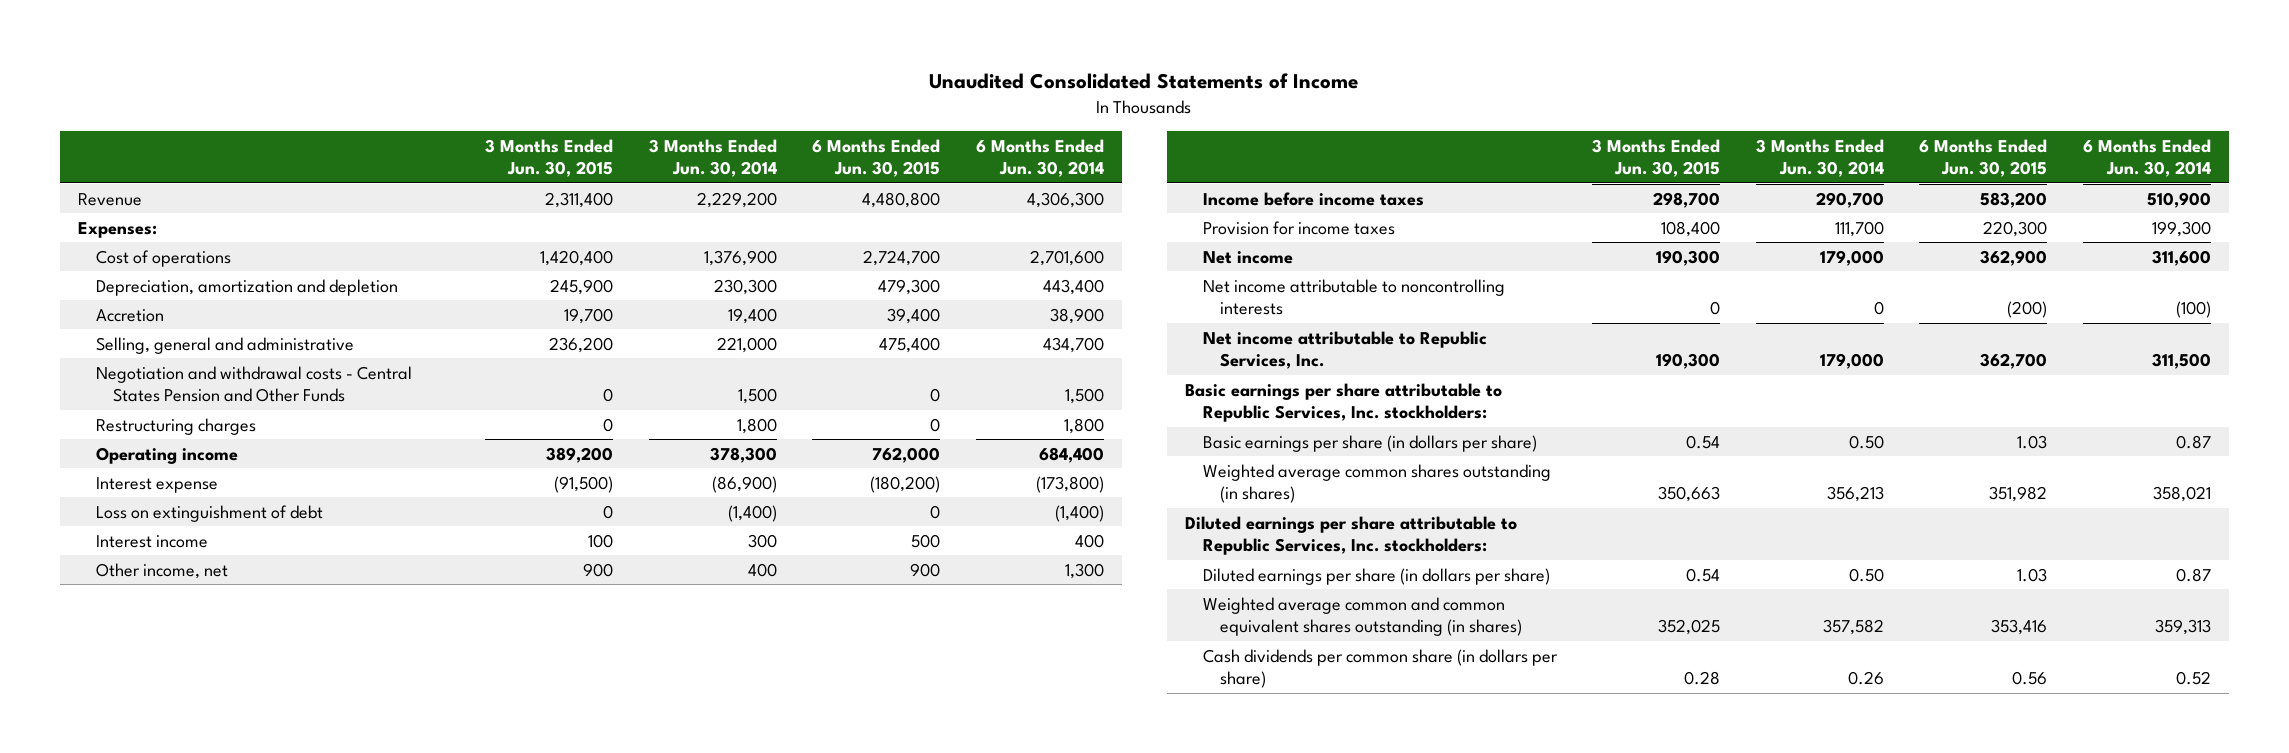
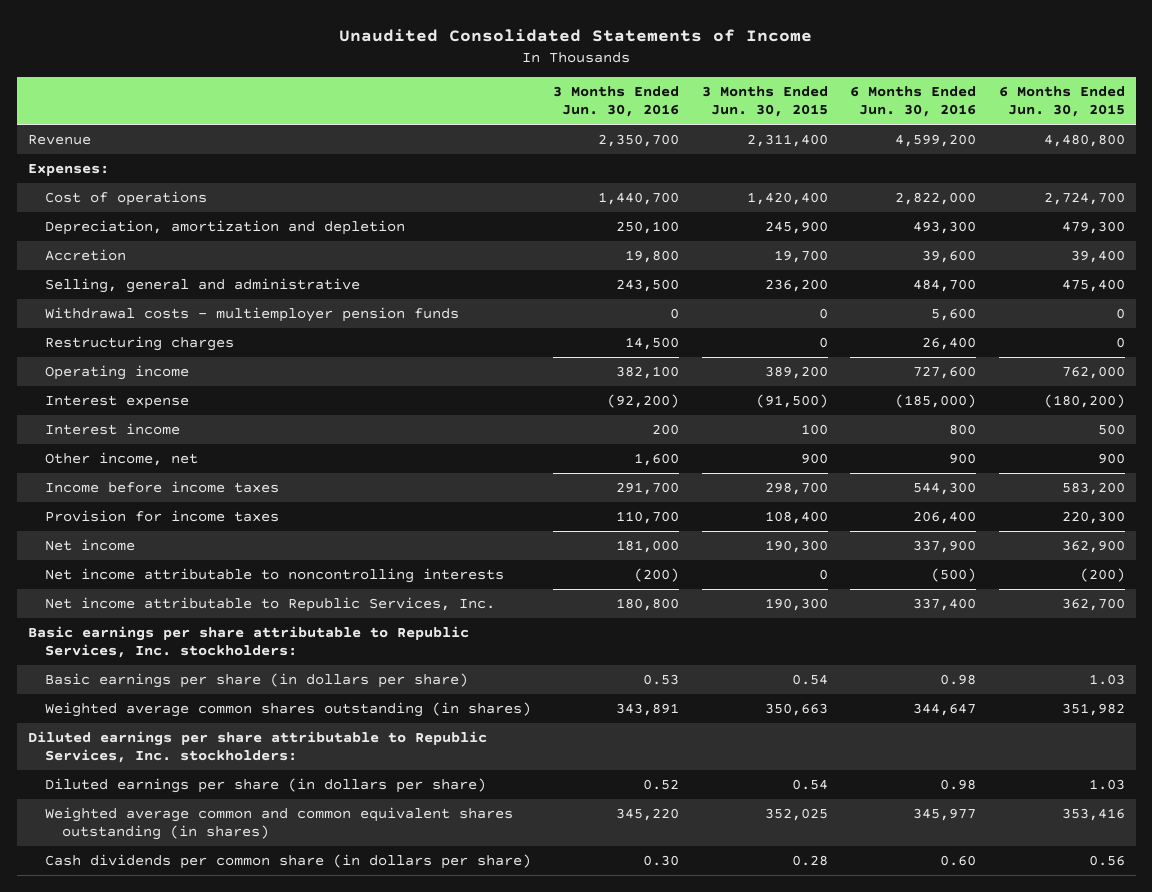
- | 3 Months Ended Jun. 30, 2015 | 3 Months Ended Jun. 30, 2014 | 6 Months Ended Jun. 30, 2015 | 6 Months Ended Jun. 30, 2014
+ | 3 Months Ended Jun. 30, 2016 | 3 Months Ended Jun. 30, 2015 | 6 Months Ended Jun. 30, 2016 | 6 Months Ended Jun. 30, 2015
- Negotiation and withdrawal costs - Central States Pension and Other Funds | 0 | 1,500 | 0 | 1,500
+ Withdrawal costs - multiemployer pension funds | 0 | 0 | 5,600 | 0
- Loss on extinguishment of debt | 0 | (1,400) | 0 | (1,400)

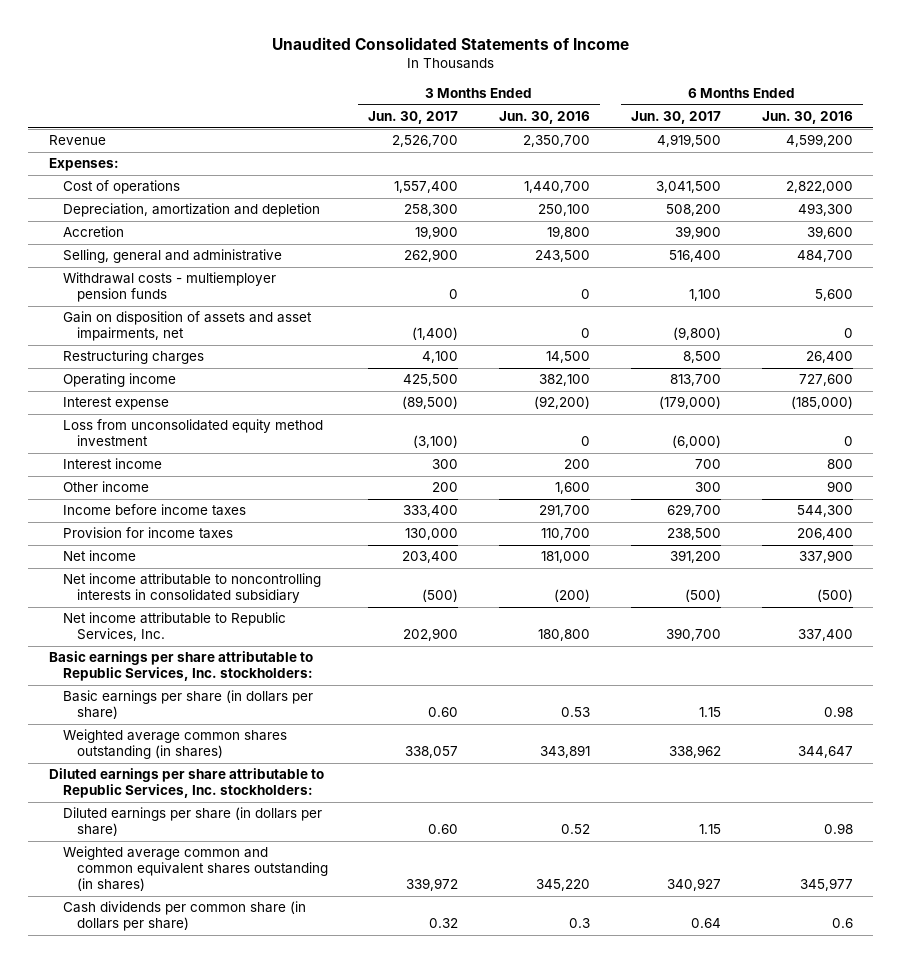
- | 3 Months Ended Jun. 30, 2016 | 3 Months Ended Jun. 30, 2015 | 6 Months Ended Jun. 30, 2016 | 6 Months Ended Jun. 30, 2015
+ | 3 Months Ended Jun. 30, 2017 | 3 Months Ended Jun. 30, 2016 | 6 Months Ended Jun. 30, 2017 | 6 Months Ended Jun. 30, 2016
+ Gain on disposition of assets and asset impairments, net | (1,400) | 0 | (9,800) | 0
+ Loss from unconsolidated equity method investment | (3,100) | 0 | (6,000) | 0
- Other income, net | 1,600 | 900 | 900 | 900
+ Other income | 200 | 1,600 | 300 | 900
- Net income attributable to noncontrolling interests | (200) | 0 | (500) | (200)
+ Net income attributable to noncontrolling interests in consolidated subsidiary | (500) | (200) | (500) | (500)
- Cash dividends per common share (in dollars per share) | 0.30 | 0.28 | 0.60 | 0.56
+ Cash dividends per common share (in dollars per share) | 0.32 | 0.3 | 0.64 | 0.6

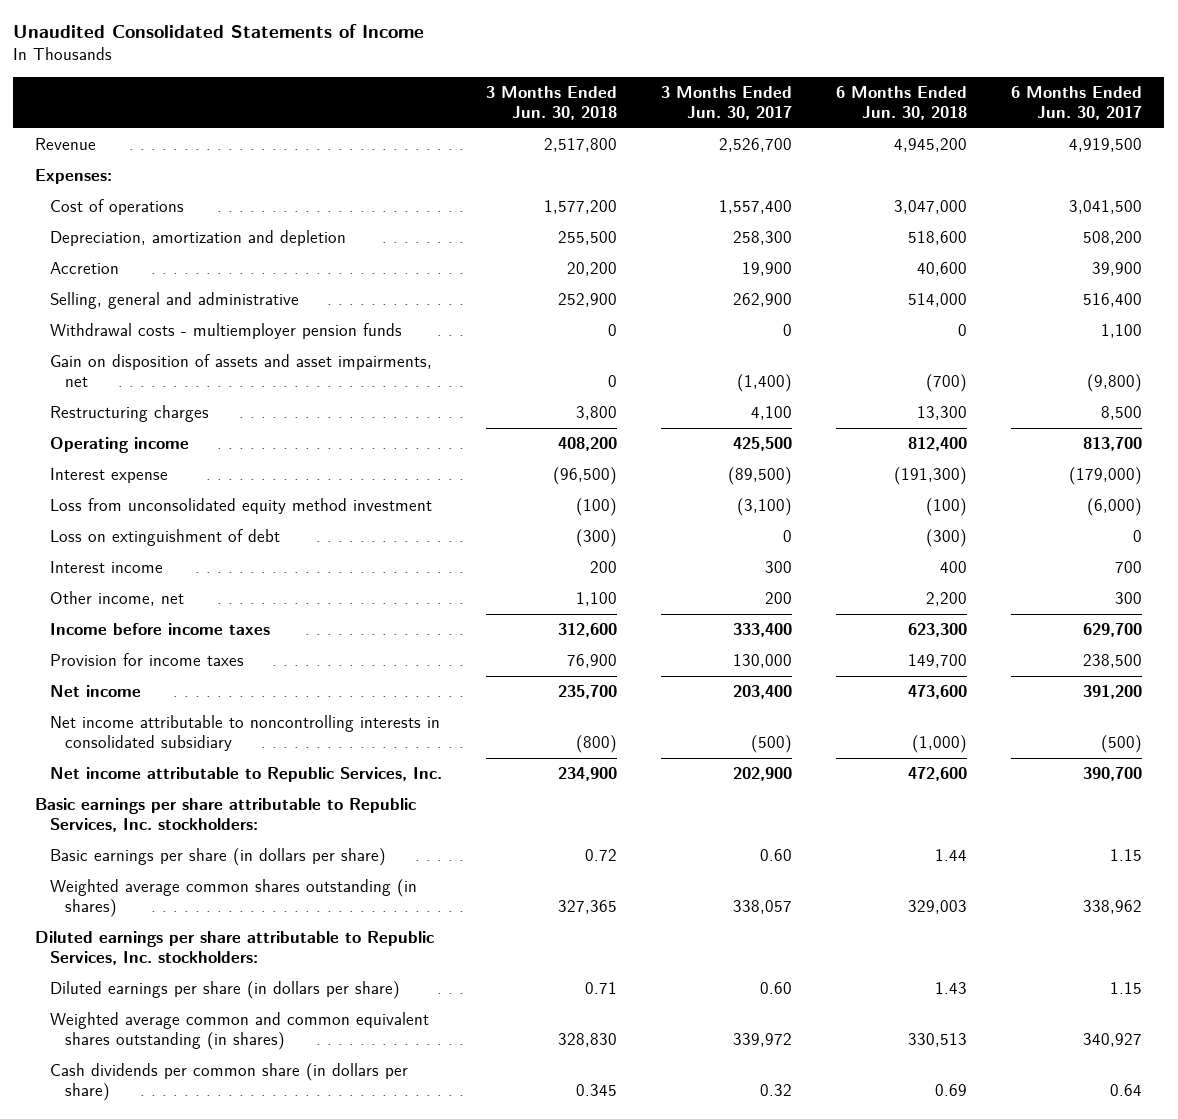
- | 3 Months Ended Jun. 30, 2017 | 3 Months Ended Jun. 30, 2016 | 6 Months Ended Jun. 30, 2017 | 6 Months Ended Jun. 30, 2016
+ | 3 Months Ended Jun. 30, 2018 | 3 Months Ended Jun. 30, 2017 | 6 Months Ended Jun. 30, 2018 | 6 Months Ended Jun. 30, 2017
+ Loss on extinguishment of debt | (300) | 0 | (300) | 0
- Other income | 200 | 1,600 | 300 | 900
+ Other income, net | 1,100 | 200 | 2,200 | 300

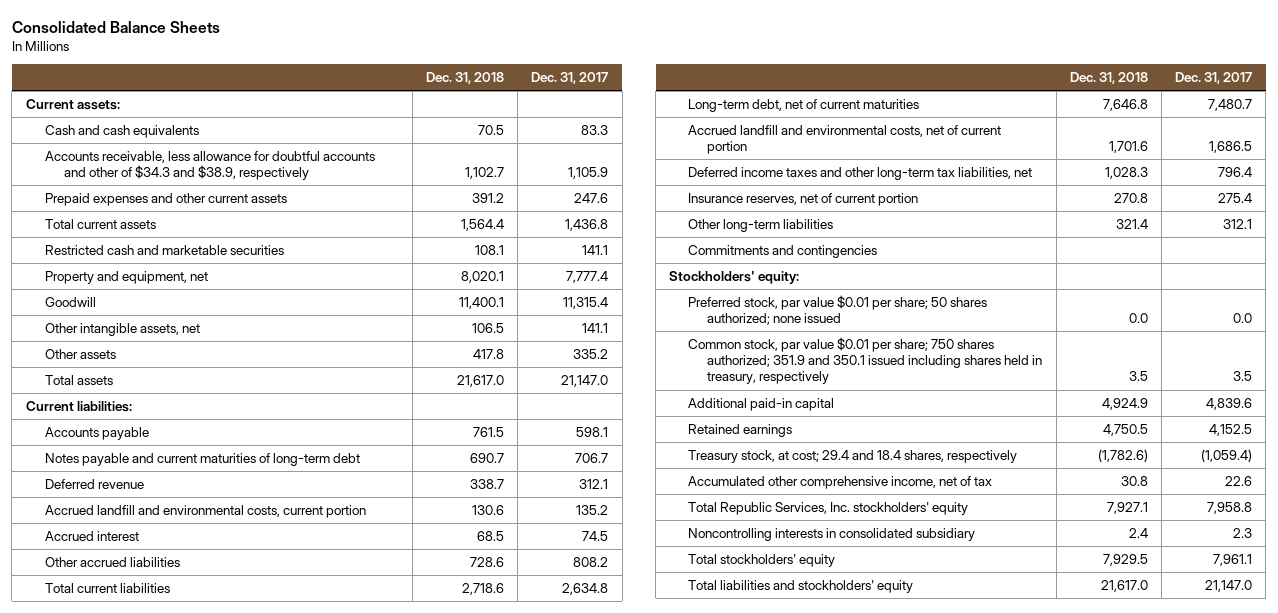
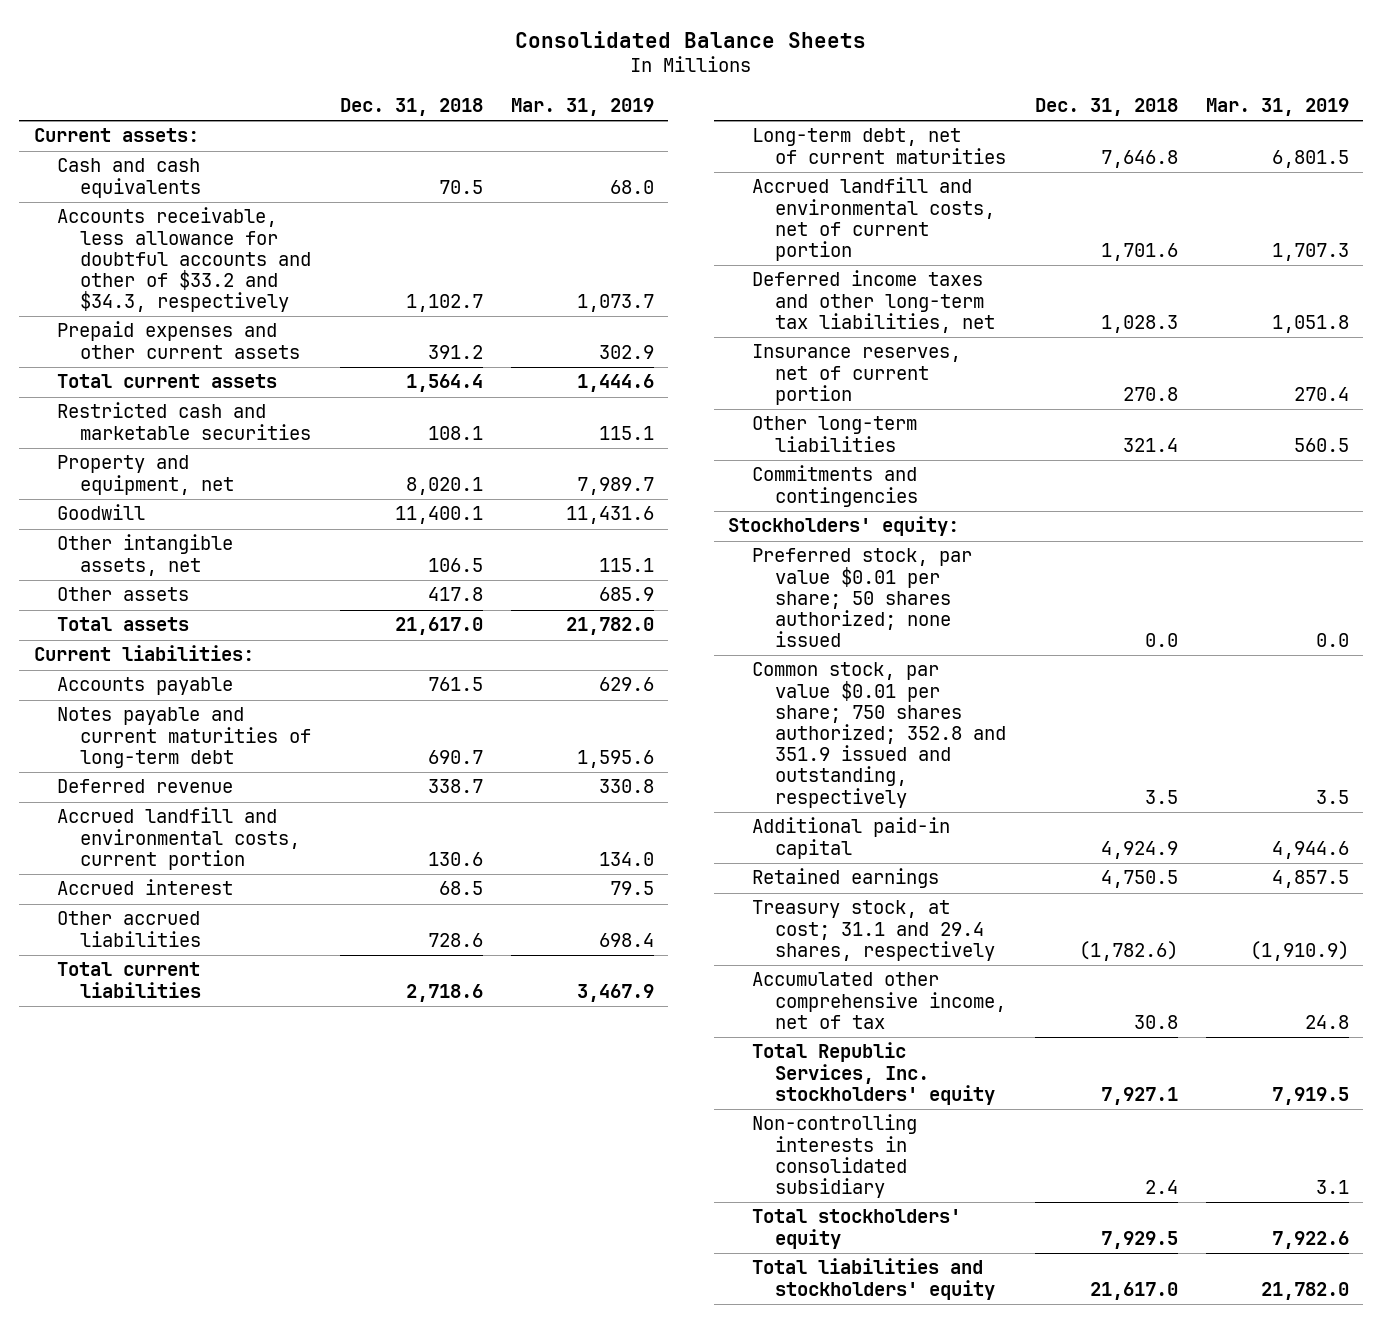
- | Dec. 31, 2018 | Dec. 31, 2017
+ | Dec. 31, 2018 | Mar. 31, 2019
- Accounts receivable, less allowance for doubtful accounts and other of $34.3 and $38.9, respectively | 1,102.7 | 1,105.9
+ Accounts receivable, less allowance for doubtful accounts and other of $33.2 and $34.3, respectively | 1,102.7 | 1,073.7
- Common stock, par value $0.01 per share; 750 shares authorized; 351.9 and 350.1 issued including shares held in treasury, respectively | 3.5 | 3.5
+ Common stock, par value $0.01 per share; 750 shares authorized; 352.8 and 351.9 issued and outstanding, respectively | 3.5 | 3.5
- Treasury stock, at cost; 29.4 and 18.4 shares, respectively | (1,782.6) | (1,059.4)
+ Treasury stock, at cost; 31.1 and 29.4 shares, respectively | (1,782.6) | (1,910.9)
- Noncontrolling interests in consolidated subsidiary | 2.4 | 2.3
+ Non-controlling interests in consolidated subsidiary | 2.4 | 3.1

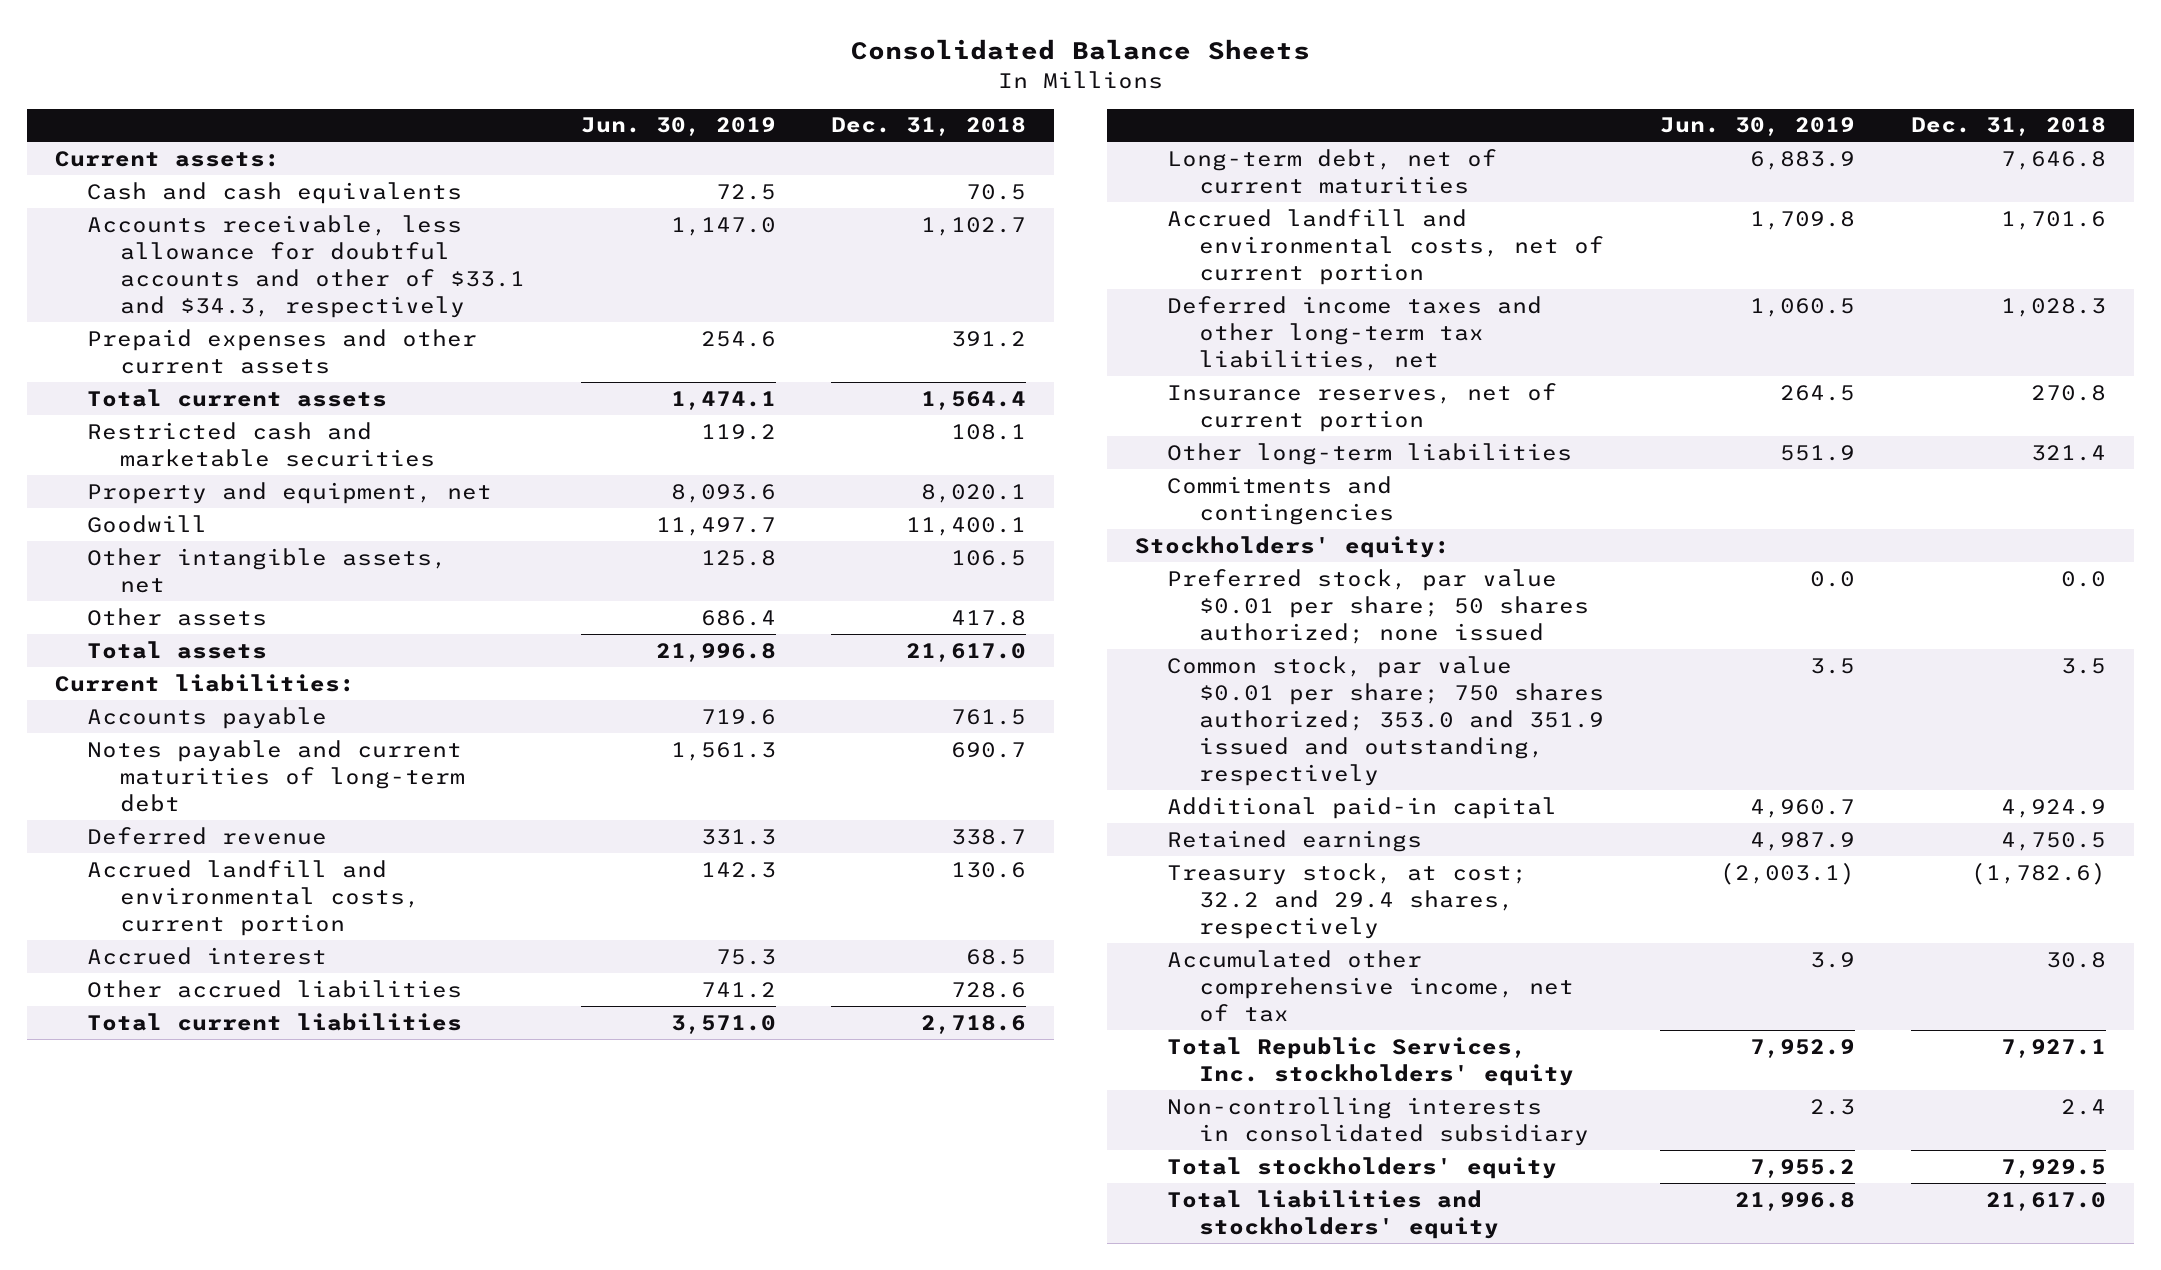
- | Dec. 31, 2018 | Mar. 31, 2019
+ | Jun. 30, 2019 | Dec. 31, 2018
- Accounts receivable, less allowance for doubtful accounts and other of $33.2 and $34.3, respectively | 1,102.7 | 1,073.7
+ Accounts receivable, less allowance for doubtful accounts and other of $33.1 and $34.3, respectively | 1,147.0 | 1,102.7
- Common stock, par value $0.01 per share; 750 shares authorized; 352.8 and 351.9 issued and outstanding, respectively | 3.5 | 3.5
+ Common stock, par value $0.01 per share; 750 shares authorized; 353.0 and 351.9 issued and outstanding, respectively | 3.5 | 3.5
- Treasury stock, at cost; 31.1 and 29.4 shares, respectively | (1,782.6) | (1,910.9)
+ Treasury stock, at cost; 32.2 and 29.4 shares, respectively | (2,003.1) | (1,782.6)

